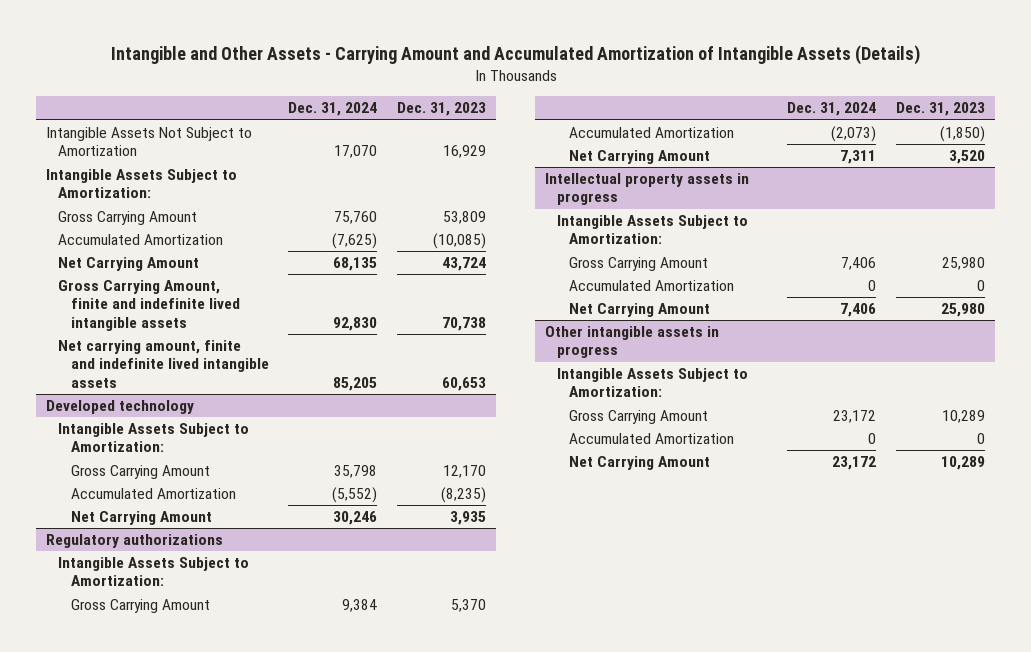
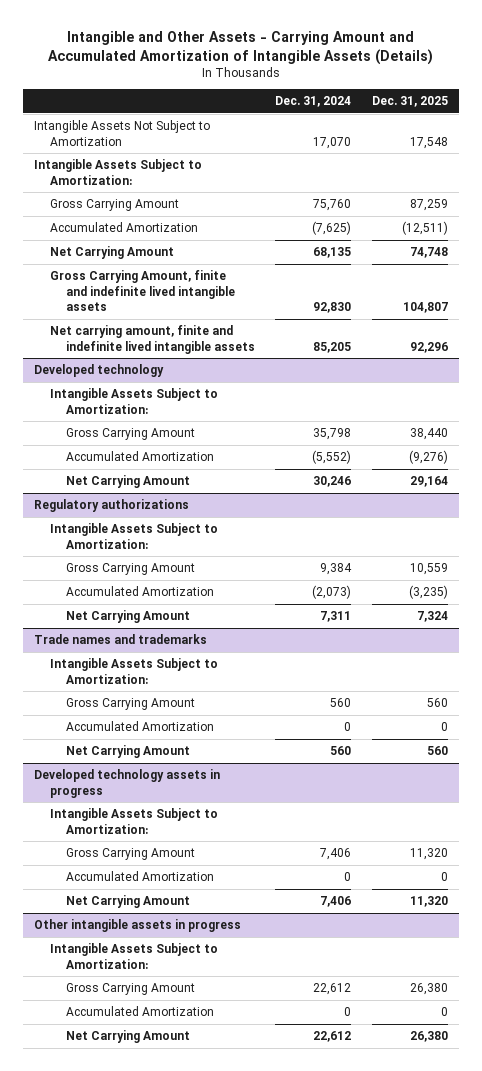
- | Dec. 31, 2024 | Dec. 31, 2023
+ | Dec. 31, 2024 | Dec. 31, 2025
- Intellectual property assets in progress
+ Trade names and trademarks
+ Gross Carrying Amount | 560 | 560
+ Accumulated Amortization | 0 | 0
+ Net Carrying Amount | 560 | 560
+ Developed technology assets in progress
+ Intangible Assets Subject to Amortization:
@ Other intangible assets in progress
- Gross Carrying Amount | 23,172 | 10,289
+ Gross Carrying Amount | 22,612 | 26,380
- Net Carrying Amount | 23,172 | 10,289
+ Net Carrying Amount | 22,612 | 26,380

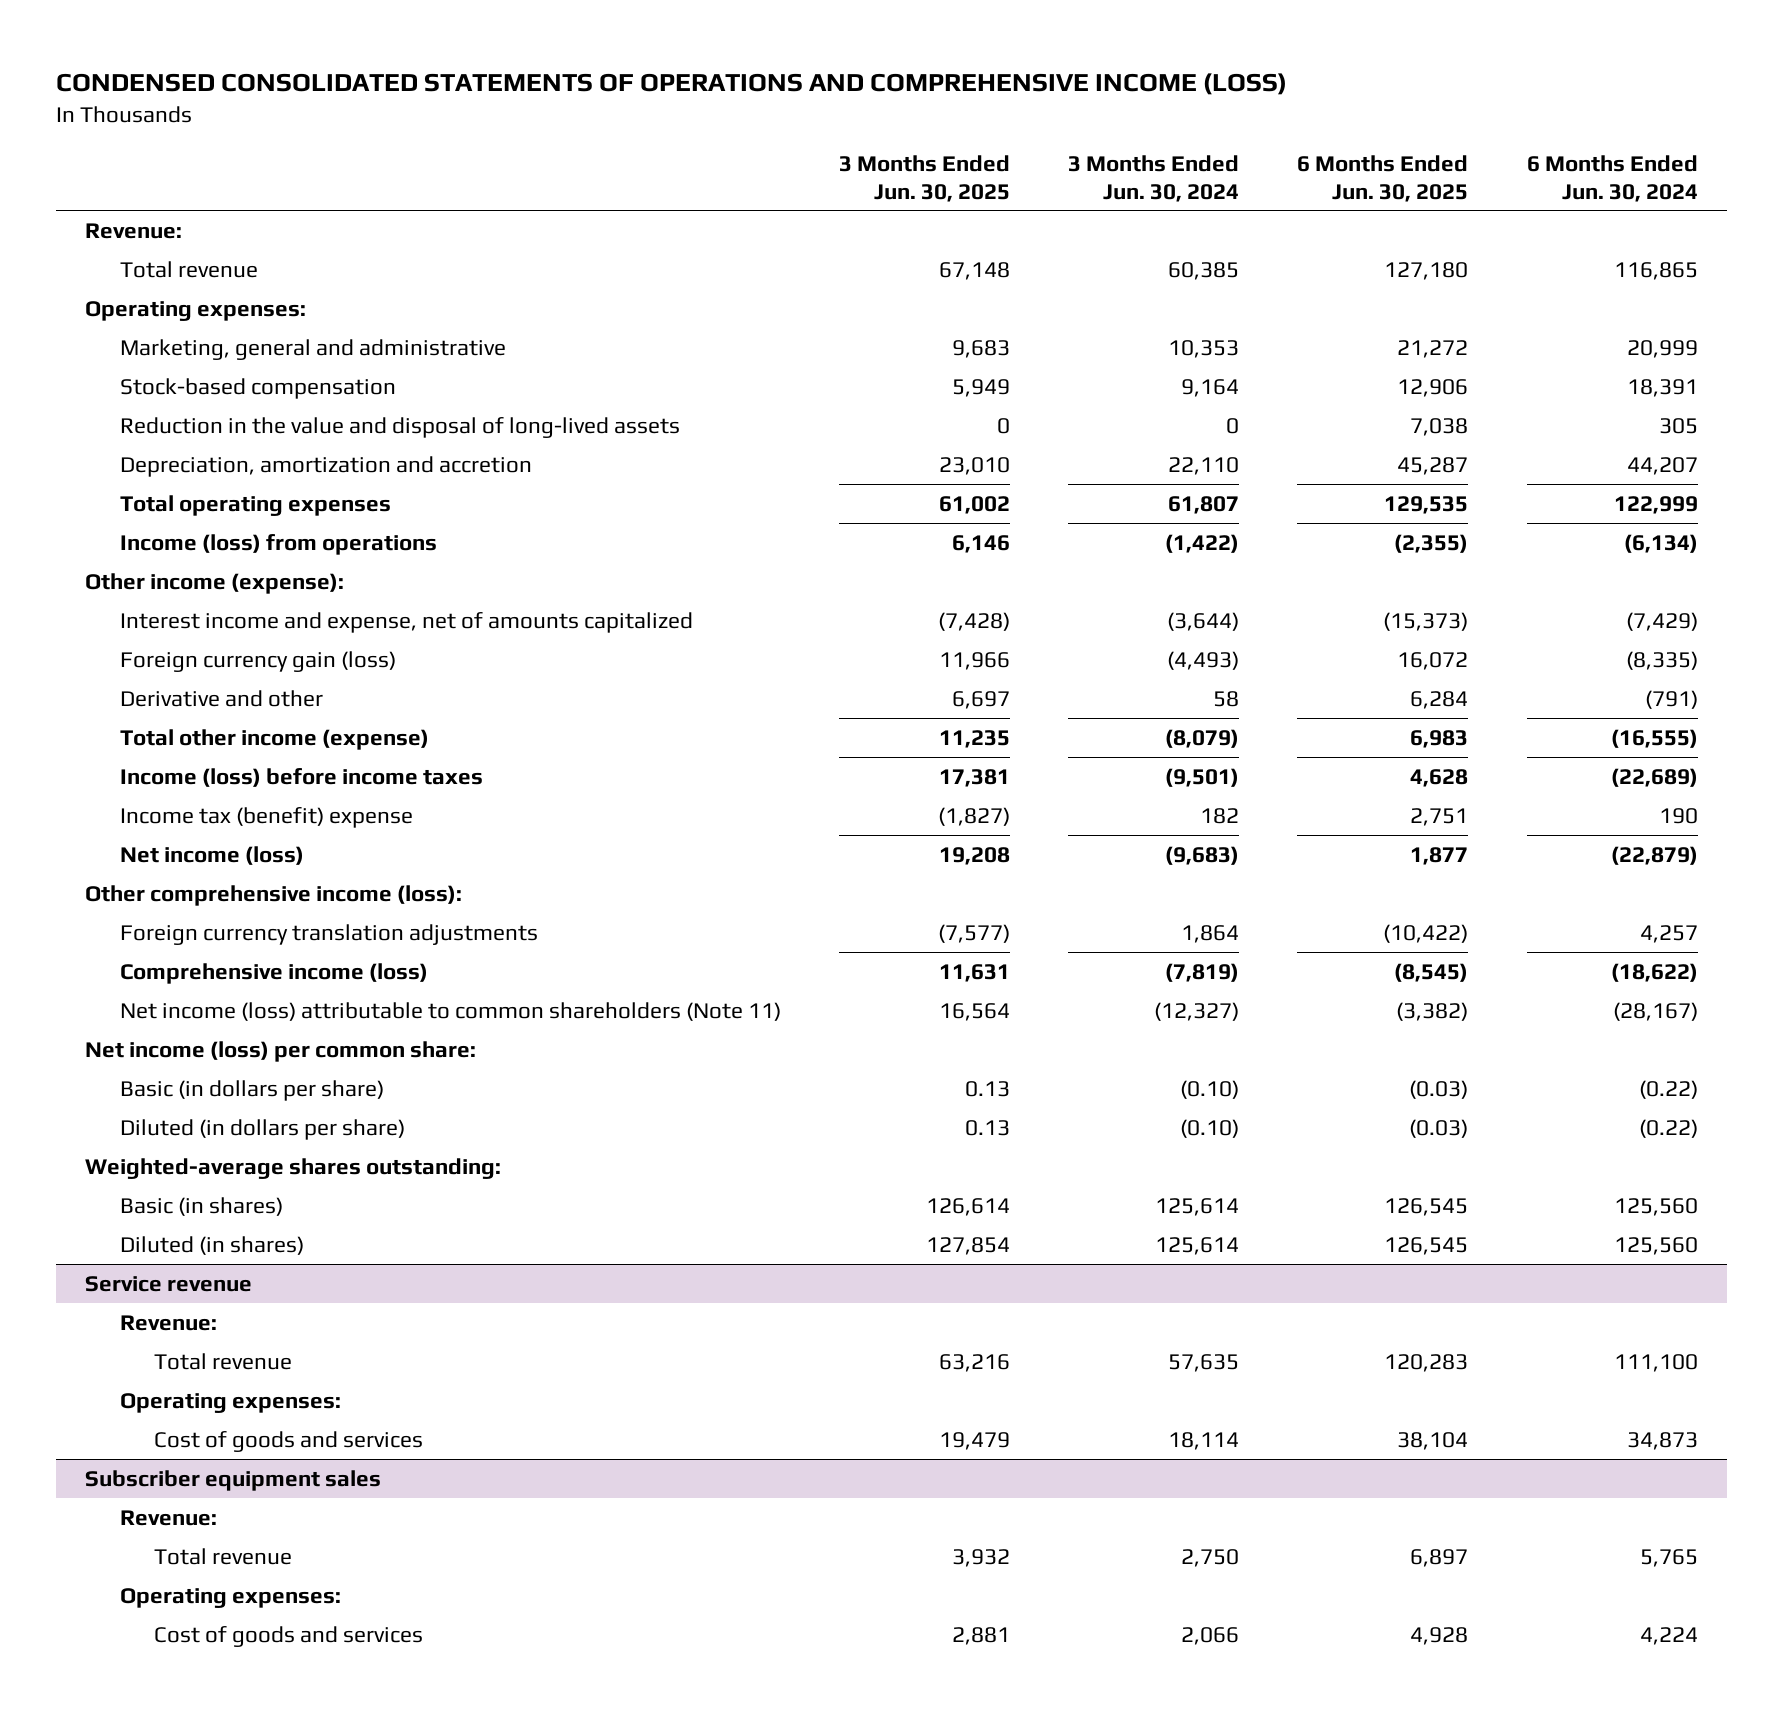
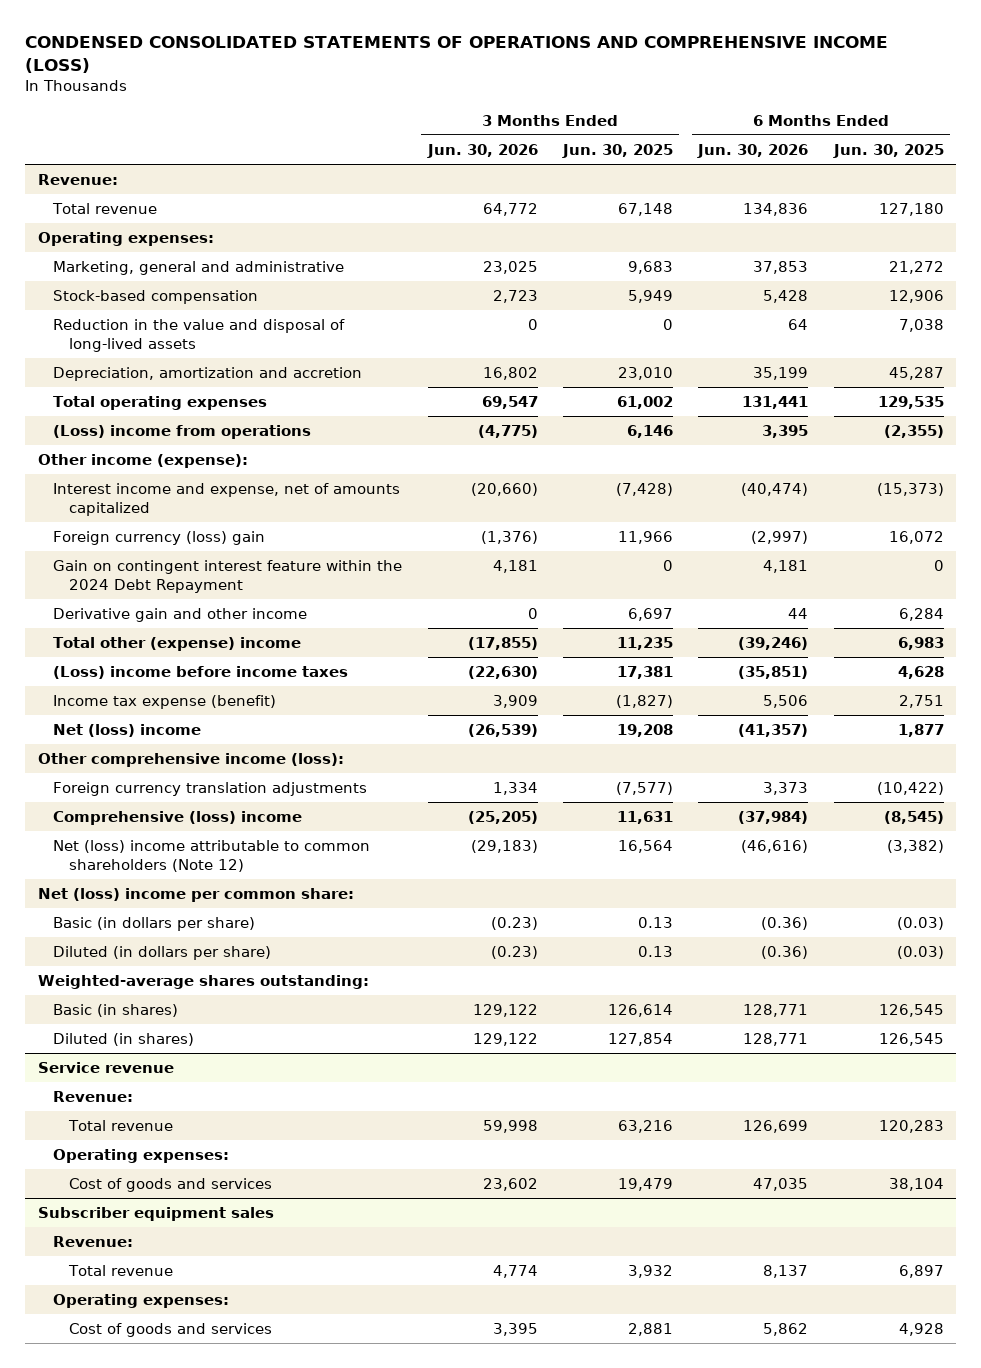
- | 3 Months Ended Jun. 30, 2025 | 3 Months Ended Jun. 30, 2024 | 6 Months Ended Jun. 30, 2025 | 6 Months Ended Jun. 30, 2024
+ | 3 Months Ended Jun. 30, 2026 | 3 Months Ended Jun. 30, 2025 | 6 Months Ended Jun. 30, 2026 | 6 Months Ended Jun. 30, 2025
- Income (loss) from operations | 6,146 | (1,422) | (2,355) | (6,134)
+ (Loss) income from operations | (4,775) | 6,146 | 3,395 | (2,355)
- Foreign currency gain (loss) | 11,966 | (4,493) | 16,072 | (8,335)
- Derivative and other | 6,697 | 58 | 6,284 | (791)
- Total other income (expense) | 11,235 | (8,079) | 6,983 | (16,555)
- Income (loss) before income taxes | 17,381 | (9,501) | 4,628 | (22,689)
- Income tax (benefit) expense | (1,827) | 182 | 2,751 | 190
- Net income (loss) | 19,208 | (9,683) | 1,877 | (22,879)
+ Foreign currency (loss) gain | (1,376) | 11,966 | (2,997) | 16,072
+ Gain on contingent interest feature within the 2024 Debt Repayment | 4,181 | 0 | 4,181 | 0
+ Derivative gain and other income | 0 | 6,697 | 44 | 6,284
+ Total other (expense) income | (17,855) | 11,235 | (39,246) | 6,983
+ (Loss) income before income taxes | (22,630) | 17,381 | (35,851) | 4,628
+ Income tax expense (benefit) | 3,909 | (1,827) | 5,506 | 2,751
+ Net (loss) income | (26,539) | 19,208 | (41,357) | 1,877
- Comprehensive income (loss) | 11,631 | (7,819) | (8,545) | (18,622)
- Net income (loss) attributable to common shareholders (Note 11) | 16,564 | (12,327) | (3,382) | (28,167)
- Net income (loss) per common share:
+ Comprehensive (loss) income | (25,205) | 11,631 | (37,984) | (8,545)
+ Net (loss) income attributable to common shareholders (Note 12) | (29,183) | 16,564 | (46,616) | (3,382)
+ Net (loss) income per common share:

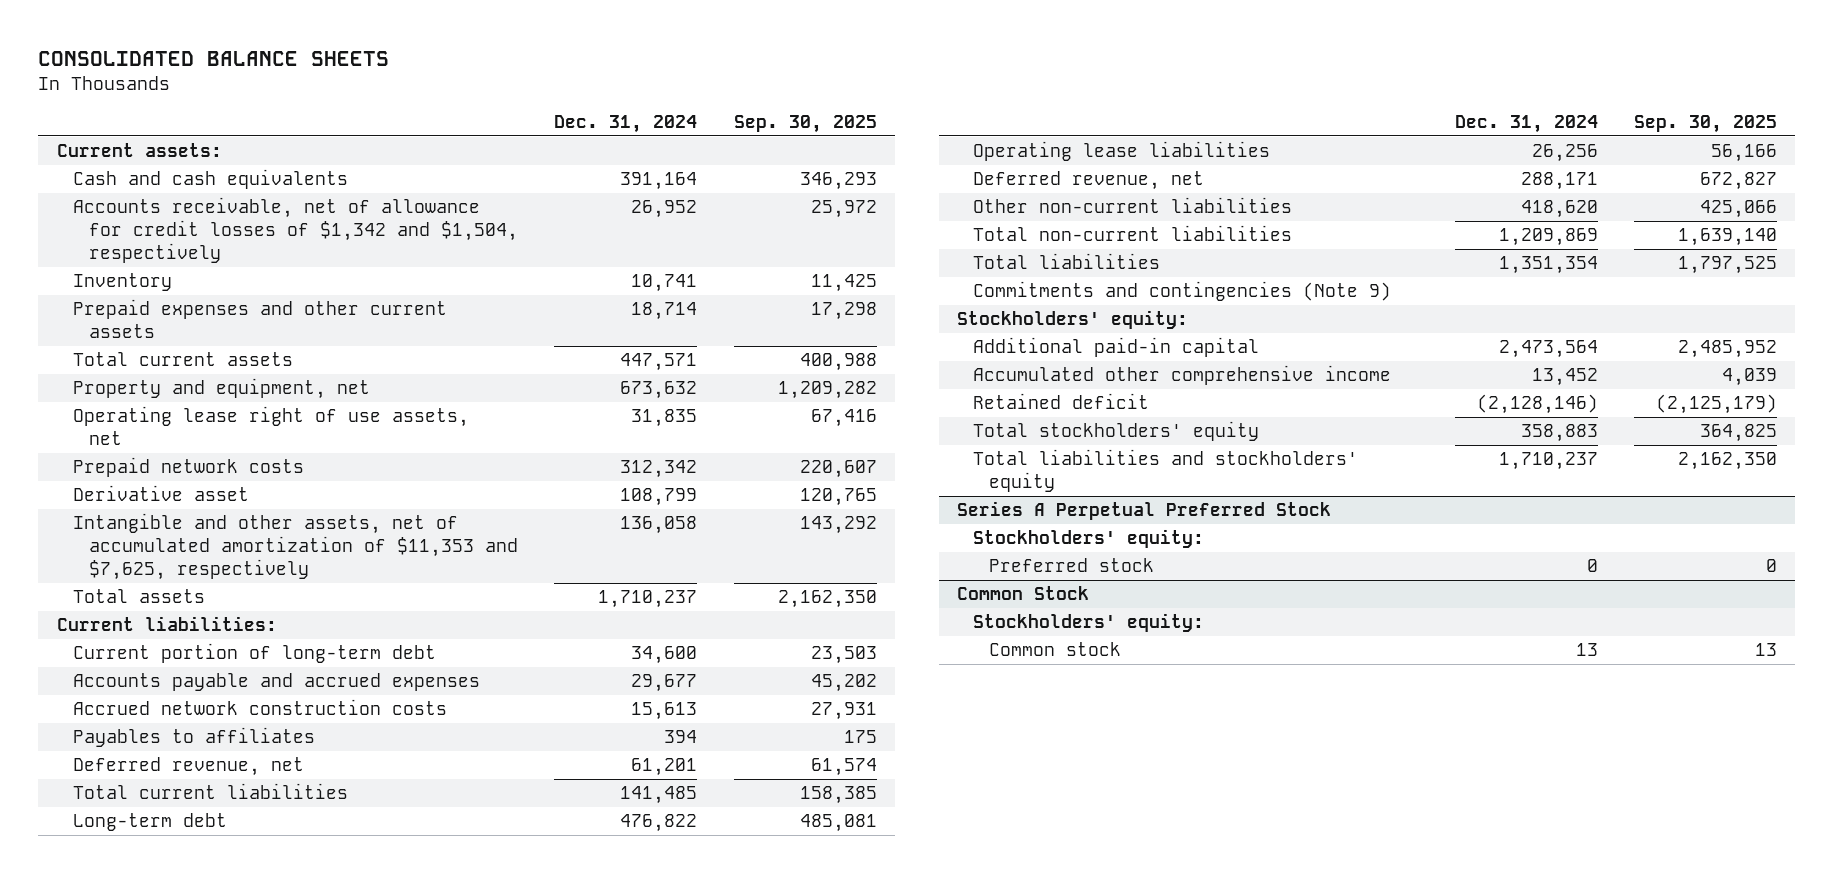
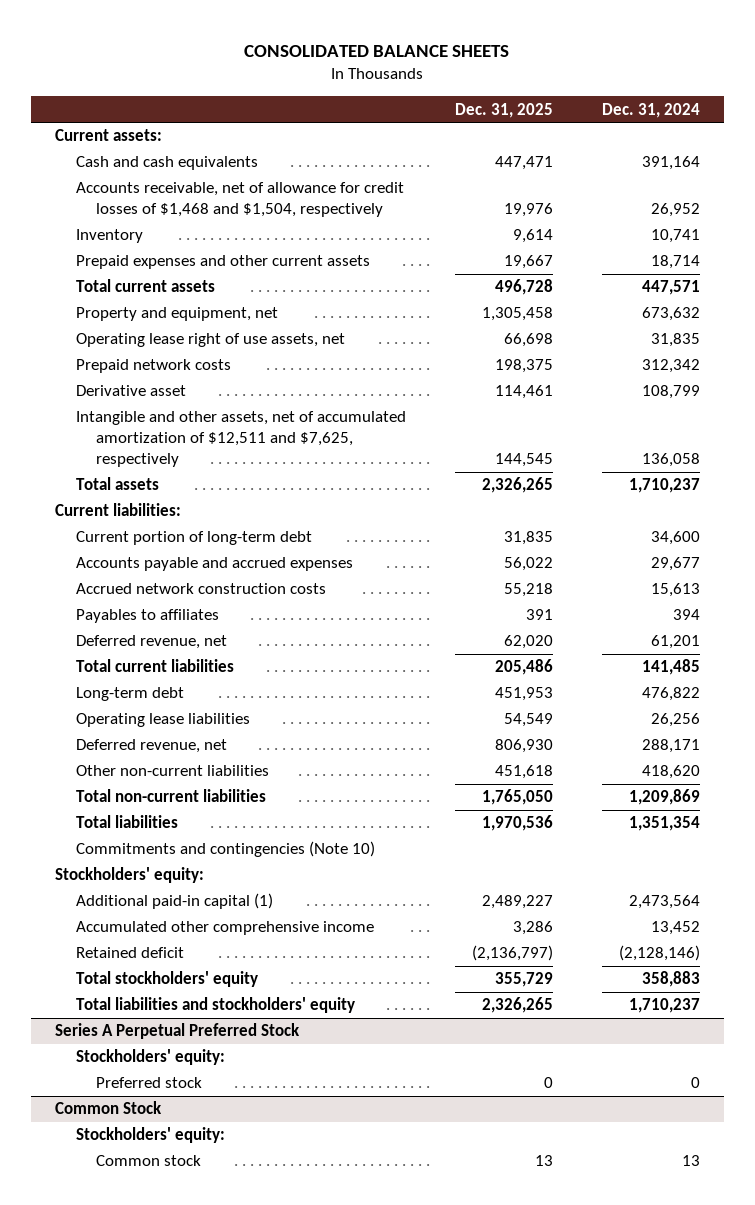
- | Dec. 31, 2024 | Sep. 30, 2025
+ | Dec. 31, 2025 | Dec. 31, 2024
- Accounts receivable, net of allowance for credit losses of $1,342 and $1,504, respectively | 26,952 | 25,972
+ Accounts receivable, net of allowance for credit losses of $1,468 and $1,504, respectively | 19,976 | 26,952
- Intangible and other assets, net of accumulated amortization of $11,353 and $7,625, respectively | 136,058 | 143,292
+ Intangible and other assets, net of accumulated amortization of $12,511 and $7,625, respectively | 144,545 | 136,058
- Commitments and contingencies (Note 9)
+ Commitments and contingencies (Note 10)
- Additional paid-in capital | 2,473,564 | 2,485,952
+ Additional paid-in capital (1) | 2,489,227 | 2,473,564

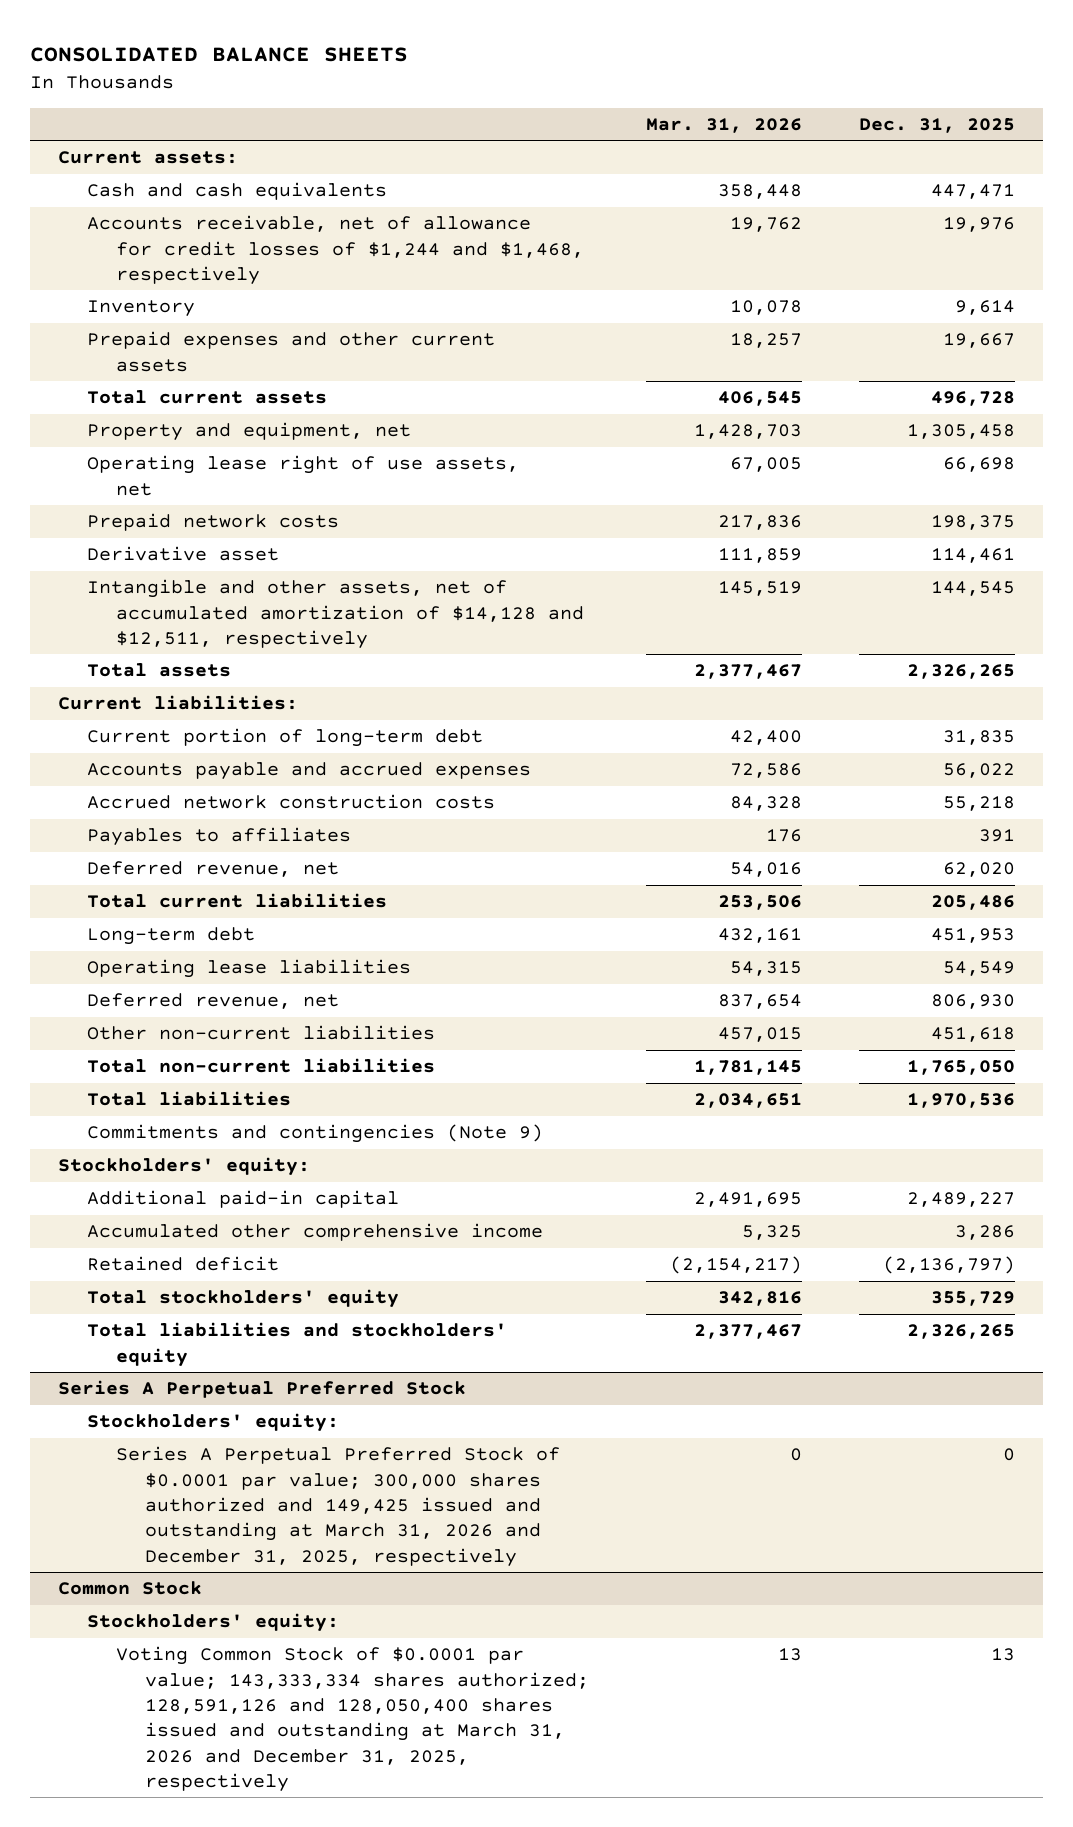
- | Dec. 31, 2025 | Dec. 31, 2024
+ | Mar. 31, 2026 | Dec. 31, 2025
- Accounts receivable, net of allowance for credit losses of $1,468 and $1,504, respectively | 19,976 | 26,952
+ Accounts receivable, net of allowance for credit losses of $1,244 and $1,468, respectively | 19,762 | 19,976
- Intangible and other assets, net of accumulated amortization of $12,511 and $7,625, respectively | 144,545 | 136,058
+ Intangible and other assets, net of accumulated amortization of $14,128 and $12,511, respectively | 145,519 | 144,545
- Commitments and contingencies (Note 10)
+ Commitments and contingencies (Note 9)
- Additional paid-in capital (1) | 2,489,227 | 2,473,564
+ Additional paid-in capital | 2,491,695 | 2,489,227
@ Series A Perpetual Preferred Stock
- Preferred stock | 0 | 0
+ Series A Perpetual Preferred Stock of $0.0001 par value; 300,000 shares authorized and 149,425 issued and outstanding at March 31, 2026 and December 31, 2025, respectively | 0 | 0
@ Common Stock
- Common stock | 13 | 13
+ Voting Common Stock of $0.0001 par value; 143,333,334 shares authorized; 128,591,126 and 128,050,400 shares issued and outstanding at March 31, 2026 and December 31, 2025, respectively | 13 | 13

